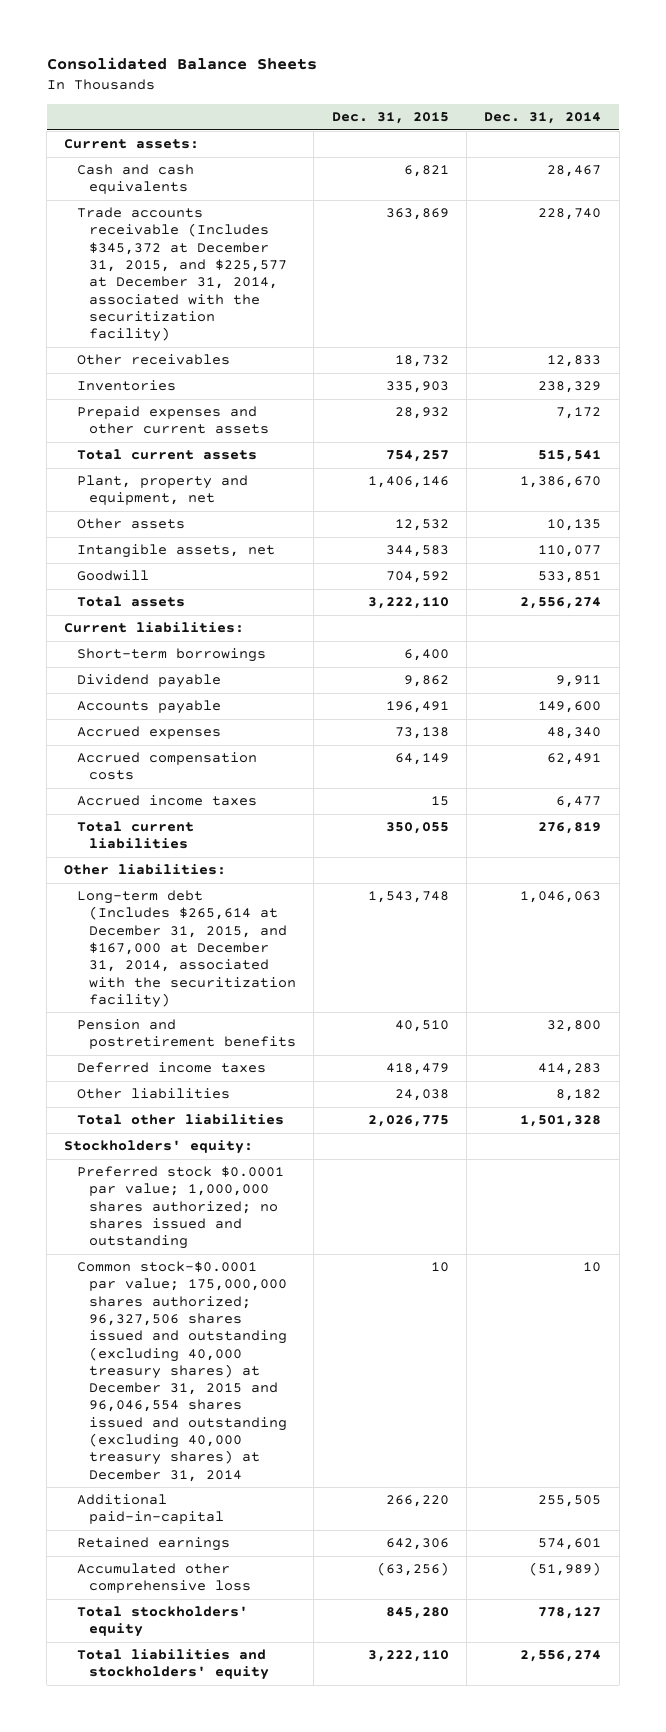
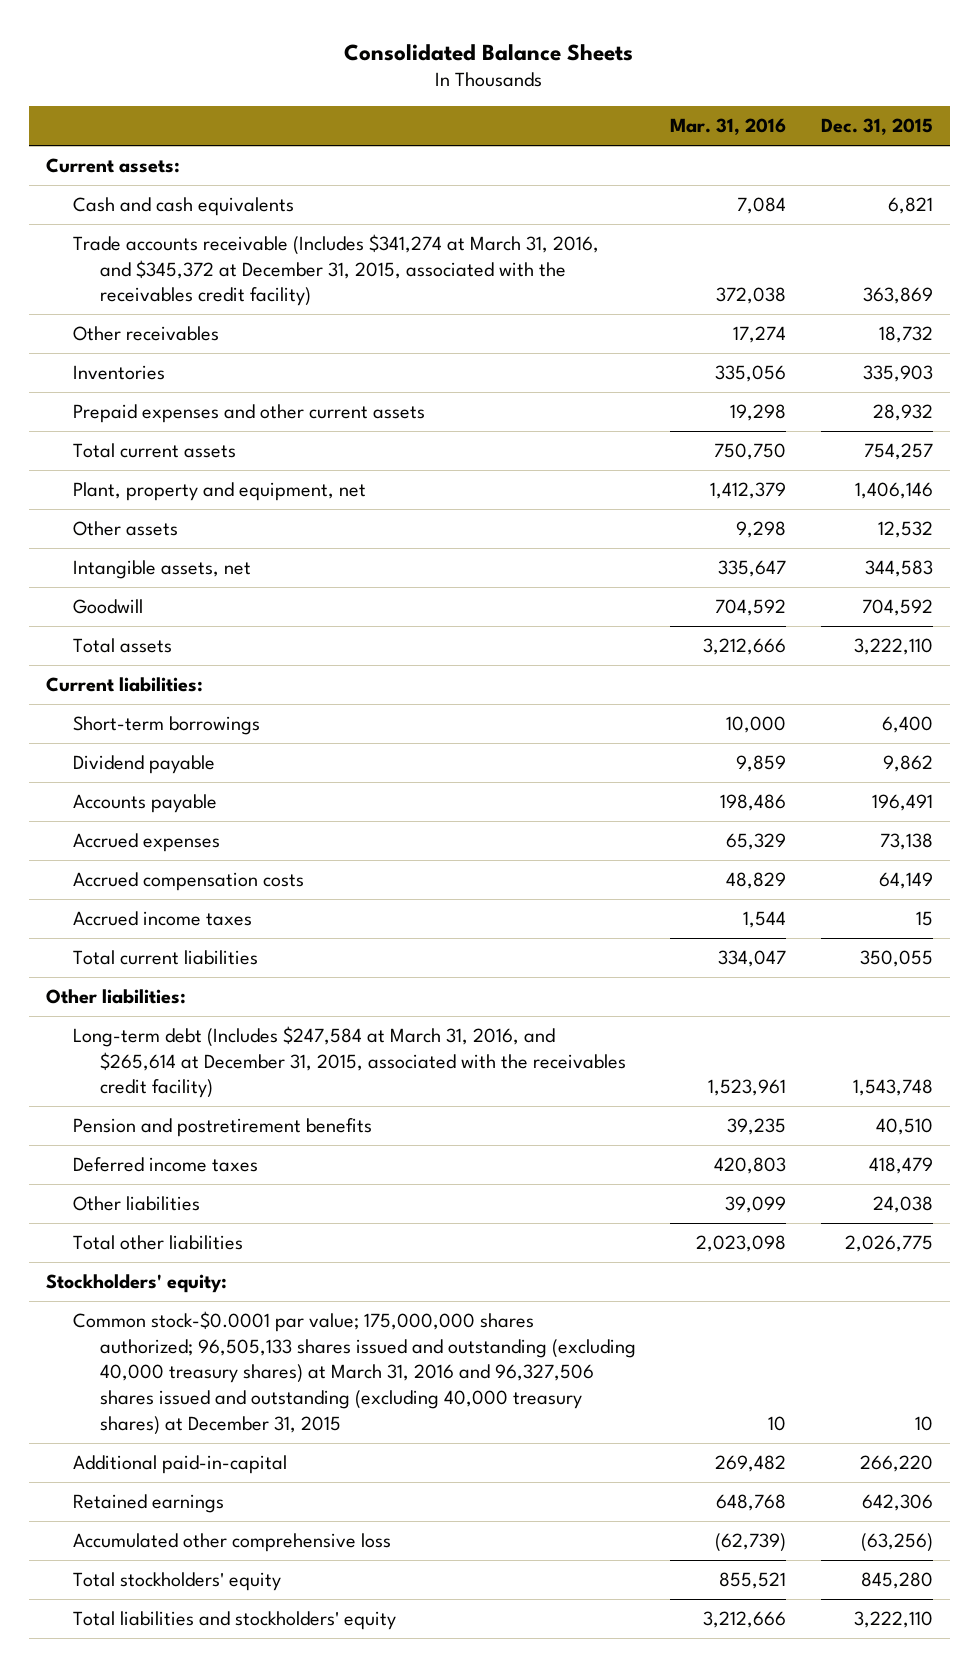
- | Dec. 31, 2015 | Dec. 31, 2014
+ | Mar. 31, 2016 | Dec. 31, 2015
- Trade accounts receivable (Includes $345,372 at December 31, 2015, and $225,577 at December 31, 2014, associated with the securitization facility) | 363,869 | 228,740
+ Trade accounts receivable (Includes $341,274 at March 31, 2016, and $345,372 at December 31, 2015, associated with the receivables credit facility) | 372,038 | 363,869
- Long-term debt (Includes $265,614 at December 31, 2015, and $167,000 at December 31, 2014, associated with the securitization facility) | 1,543,748 | 1,046,063
+ Long-term debt (Includes $247,584 at March 31, 2016, and $265,614 at December 31, 2015, associated with the receivables credit facility) | 1,523,961 | 1,543,748
- Preferred stock $0.0001 par value; 1,000,000 shares authorized; no shares issued and outstanding
- Common stock-$0.0001 par value; 175,000,000 shares authorized; 96,327,506 shares issued and outstanding (excluding 40,000 treasury shares) at December 31, 2015 and 96,046,554 shares issued and outstanding (excluding 40,000 treasury shares) at December 31, 2014 | 10 | 10
+ Common stock-$0.0001 par value; 175,000,000 shares authorized; 96,505,133 shares issued and outstanding (excluding 40,000 treasury shares) at March 31, 2016 and 96,327,506 shares issued and outstanding (excluding 40,000 treasury shares) at December 31, 2015 | 10 | 10

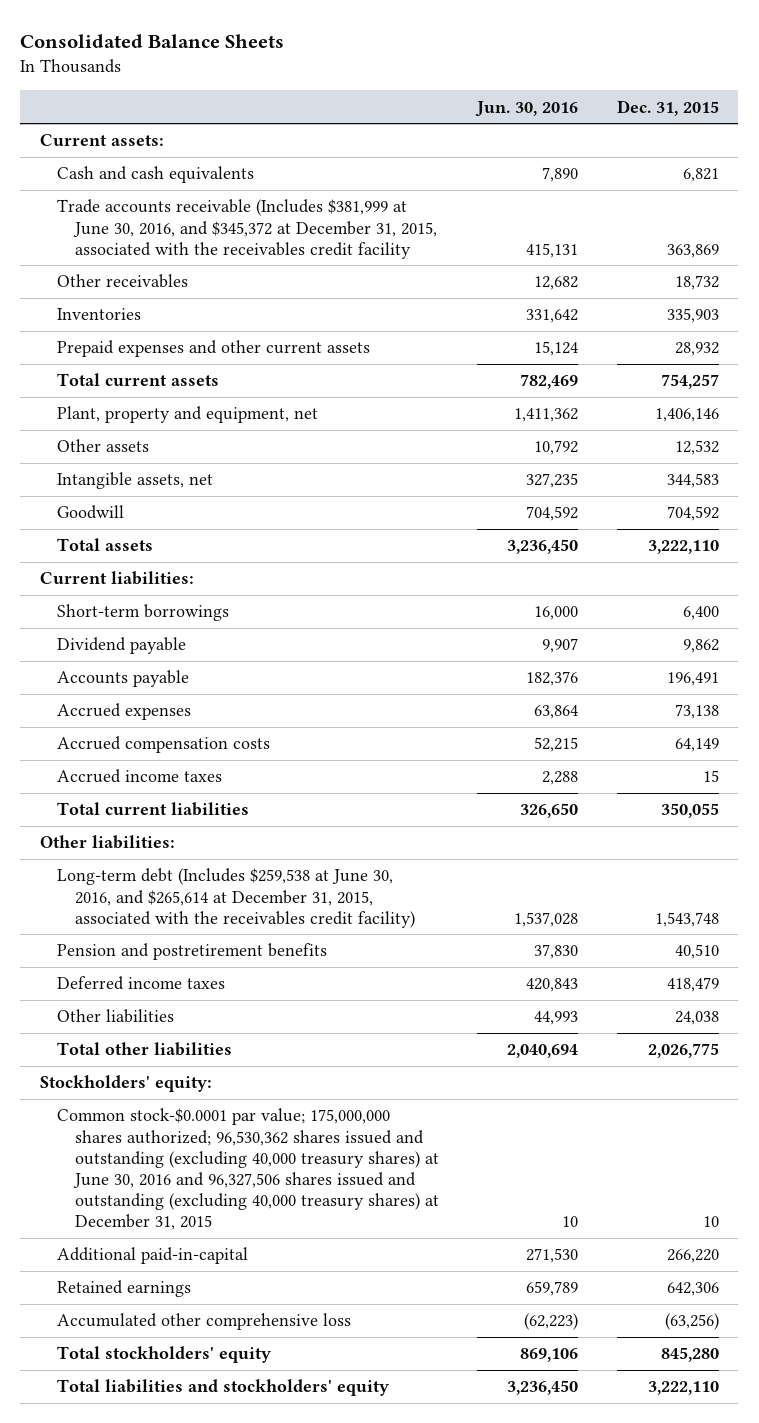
- | Mar. 31, 2016 | Dec. 31, 2015
+ | Jun. 30, 2016 | Dec. 31, 2015
- Trade accounts receivable (Includes $341,274 at March 31, 2016, and $345,372 at December 31, 2015, associated with the receivables credit facility) | 372,038 | 363,869
+ Trade accounts receivable (Includes $381,999 at June 30, 2016, and $345,372 at December 31, 2015, associated with the receivables credit facility | 415,131 | 363,869
- Long-term debt (Includes $247,584 at March 31, 2016, and $265,614 at December 31, 2015, associated with the receivables credit facility) | 1,523,961 | 1,543,748
+ Long-term debt (Includes $259,538 at June 30, 2016, and $265,614 at December 31, 2015, associated with the receivables credit facility) | 1,537,028 | 1,543,748
- Common stock-$0.0001 par value; 175,000,000 shares authorized; 96,505,133 shares issued and outstanding (excluding 40,000 treasury shares) at March 31, 2016 and 96,327,506 shares issued and outstanding (excluding 40,000 treasury shares) at December 31, 2015 | 10 | 10
+ Common stock-$0.0001 par value; 175,000,000 shares authorized; 96,530,362 shares issued and outstanding (excluding 40,000 treasury shares) at June 30, 2016 and 96,327,506 shares issued and outstanding (excluding 40,000 treasury shares) at December 31, 2015 | 10 | 10

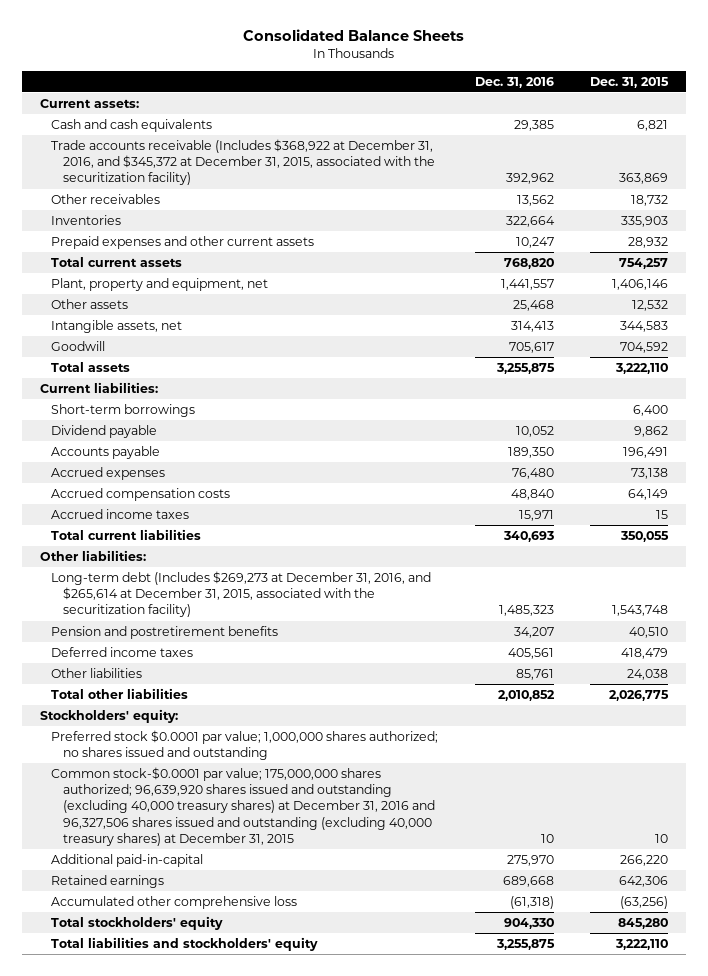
- | Jun. 30, 2016 | Dec. 31, 2015
+ | Dec. 31, 2016 | Dec. 31, 2015
- Trade accounts receivable (Includes $381,999 at June 30, 2016, and $345,372 at December 31, 2015, associated with the receivables credit facility | 415,131 | 363,869
+ Trade accounts receivable (Includes $368,922 at December 31, 2016, and $345,372 at December 31, 2015, associated with the securitization facility) | 392,962 | 363,869
- Long-term debt (Includes $259,538 at June 30, 2016, and $265,614 at December 31, 2015, associated with the receivables credit facility) | 1,537,028 | 1,543,748
+ Long-term debt (Includes $269,273 at December 31, 2016, and $265,614 at December 31, 2015, associated with the securitization facility) | 1,485,323 | 1,543,748
- Common stock-$0.0001 par value; 175,000,000 shares authorized; 96,530,362 shares issued and outstanding (excluding 40,000 treasury shares) at June 30, 2016 and 96,327,506 shares issued and outstanding (excluding 40,000 treasury shares) at December 31, 2015 | 10 | 10
+ Preferred stock $0.0001 par value; 1,000,000 shares authorized; no shares issued and outstanding
+ Common stock-$0.0001 par value; 175,000,000 shares authorized; 96,639,920 shares issued and outstanding (excluding 40,000 treasury shares) at December 31, 2016 and 96,327,506 shares issued and outstanding (excluding 40,000 treasury shares) at December 31, 2015 | 10 | 10

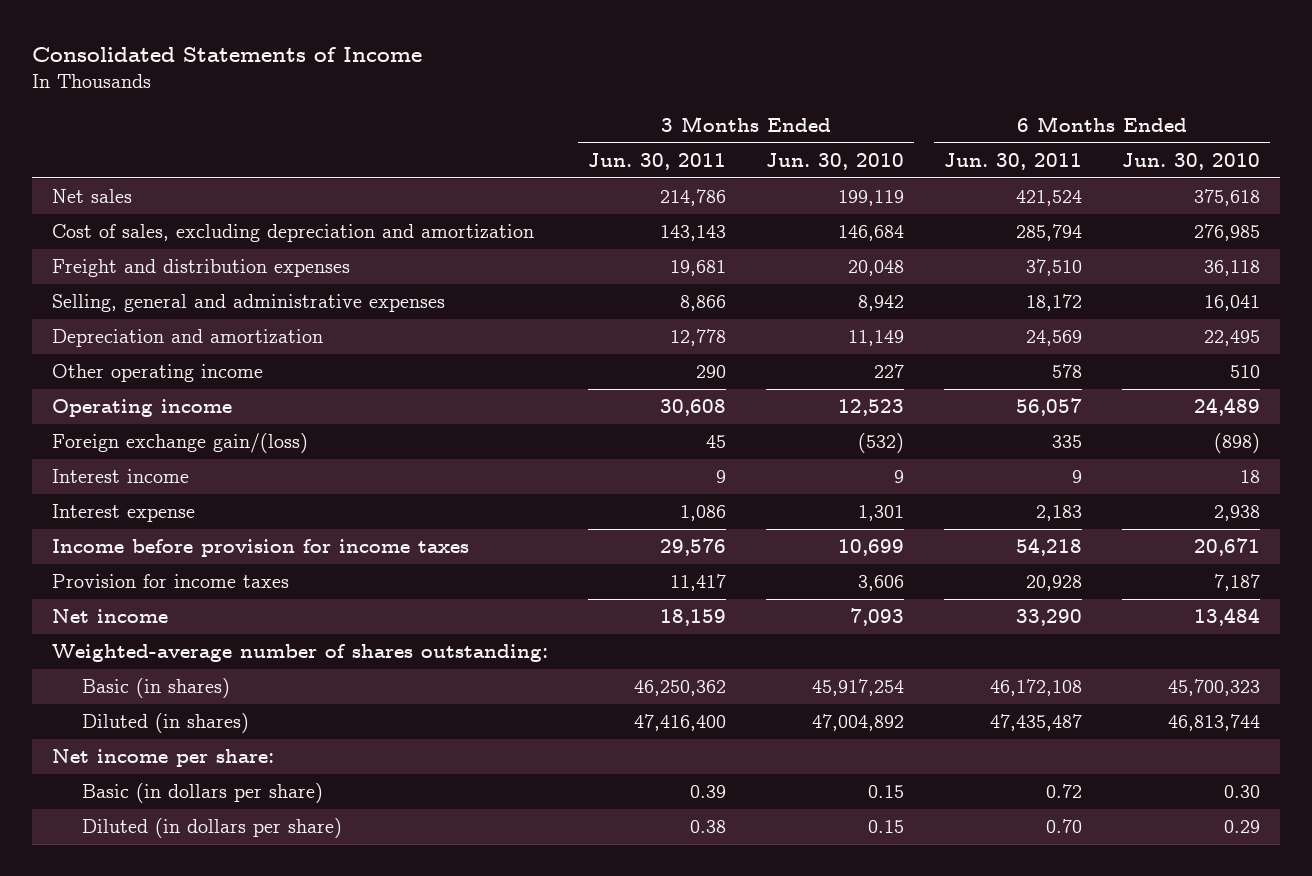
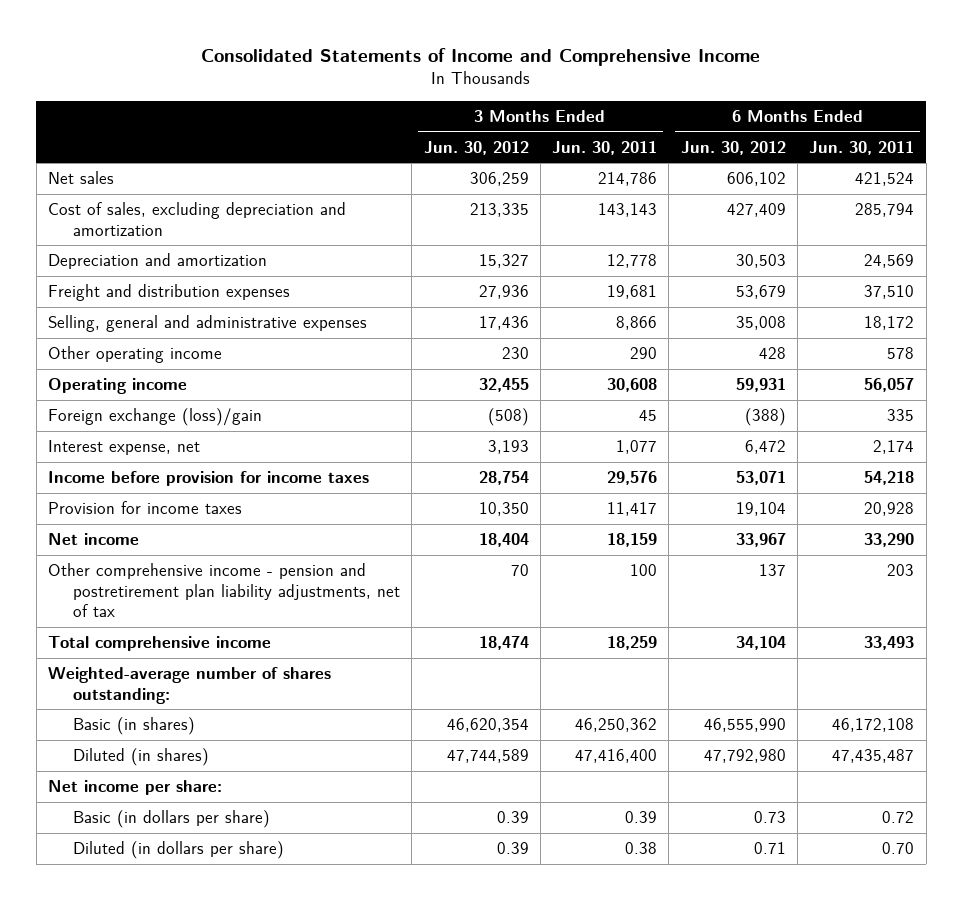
- Consolidated Statements of Income
+ Consolidated Statements of Income and Comprehensive Income
- | 3 Months Ended Jun. 30, 2011 | 3 Months Ended Jun. 30, 2010 | 6 Months Ended Jun. 30, 2011 | 6 Months Ended Jun. 30, 2010
+ | 3 Months Ended Jun. 30, 2012 | 3 Months Ended Jun. 30, 2011 | 6 Months Ended Jun. 30, 2012 | 6 Months Ended Jun. 30, 2011
moved up: Depreciation and amortization | 15,327 | 12,778 | 30,503 | 24,569
- Foreign exchange gain/(loss) | 45 | (532) | 335 | (898)
- Interest income | 9 | 9 | 9 | 18
- Interest expense | 1,086 | 1,301 | 2,183 | 2,938
+ Foreign exchange (loss)/gain | (508) | 45 | (388) | 335
+ Interest expense, net | 3,193 | 1,077 | 6,472 | 2,174
+ Other comprehensive income - pension and postretirement plan liability adjustments, net of tax | 70 | 100 | 137 | 203
+ Total comprehensive income | 18,474 | 18,259 | 34,104 | 33,493

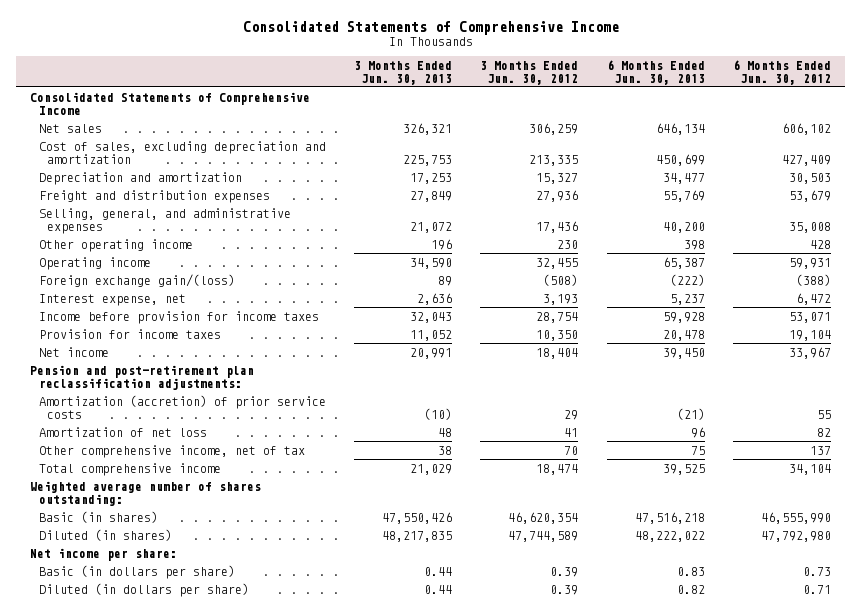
- Consolidated Statements of Income and Comprehensive Income
+ Consolidated Statements of Comprehensive Income
- | 3 Months Ended Jun. 30, 2012 | 3 Months Ended Jun. 30, 2011 | 6 Months Ended Jun. 30, 2012 | 6 Months Ended Jun. 30, 2011
+ | 3 Months Ended Jun. 30, 2013 | 3 Months Ended Jun. 30, 2012 | 6 Months Ended Jun. 30, 2013 | 6 Months Ended Jun. 30, 2012
+ Consolidated Statements of Comprehensive Income
- Selling, general and administrative expenses | 17,436 | 8,866 | 35,008 | 18,172
+ Selling, general, and administrative expenses | 21,072 | 17,436 | 40,200 | 35,008
- Foreign exchange (loss)/gain | (508) | 45 | (388) | 335
+ Foreign exchange gain/(loss) | 89 | (508) | (222) | (388)
- Other comprehensive income - pension and postretirement plan liability adjustments, net of tax | 70 | 100 | 137 | 203
+ Pension and post-retirement plan reclassification adjustments:
+ Amortization (accretion) of prior service costs | (10) | 29 | (21) | 55
+ Amortization of net loss | 48 | 41 | 96 | 82
+ Other comprehensive income, net of tax | 38 | 70 | 75 | 137
- Weighted-average number of shares outstanding:
+ Weighted average number of shares outstanding:

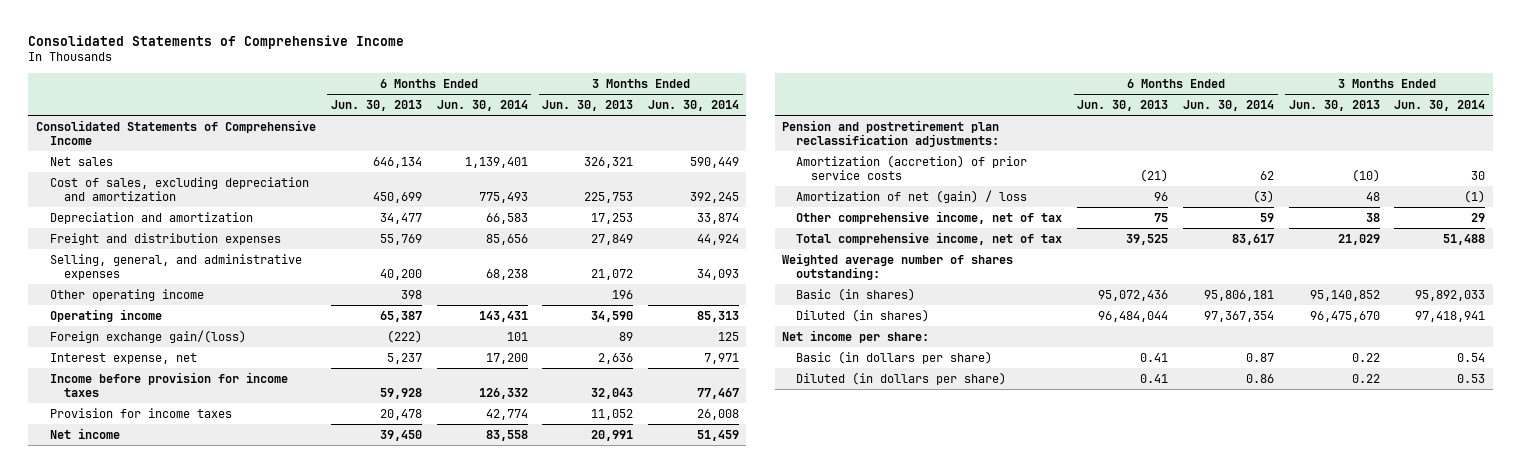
- | 3 Months Ended Jun. 30, 2013 | 3 Months Ended Jun. 30, 2012 | 6 Months Ended Jun. 30, 2013 | 6 Months Ended Jun. 30, 2012
+ | 6 Months Ended Jun. 30, 2013 | 6 Months Ended Jun. 30, 2014 | 3 Months Ended Jun. 30, 2013 | 3 Months Ended Jun. 30, 2014
- Pension and post-retirement plan reclassification adjustments:
+ Pension and postretirement plan reclassification adjustments:
- Amortization of net loss | 48 | 41 | 96 | 82
+ Amortization of net (gain) / loss | 96 | (3) | 48 | (1)
- Total comprehensive income | 21,029 | 18,474 | 39,525 | 34,104
+ Total comprehensive income, net of tax | 39,525 | 83,617 | 21,029 | 51,488
- Basic (in shares) | 47,550,426 | 46,620,354 | 47,516,218 | 46,555,990
- Diluted (in shares) | 48,217,835 | 47,744,589 | 48,222,022 | 47,792,980
+ Basic (in shares) | 95,072,436 | 95,806,181 | 95,140,852 | 95,892,033
+ Diluted (in shares) | 96,484,044 | 97,367,354 | 96,475,670 | 97,418,941
- Basic (in dollars per share) | 0.44 | 0.39 | 0.83 | 0.73
- Diluted (in dollars per share) | 0.44 | 0.39 | 0.82 | 0.71
+ Basic (in dollars per share) | 0.41 | 0.87 | 0.22 | 0.54
+ Diluted (in dollars per share) | 0.41 | 0.86 | 0.22 | 0.53

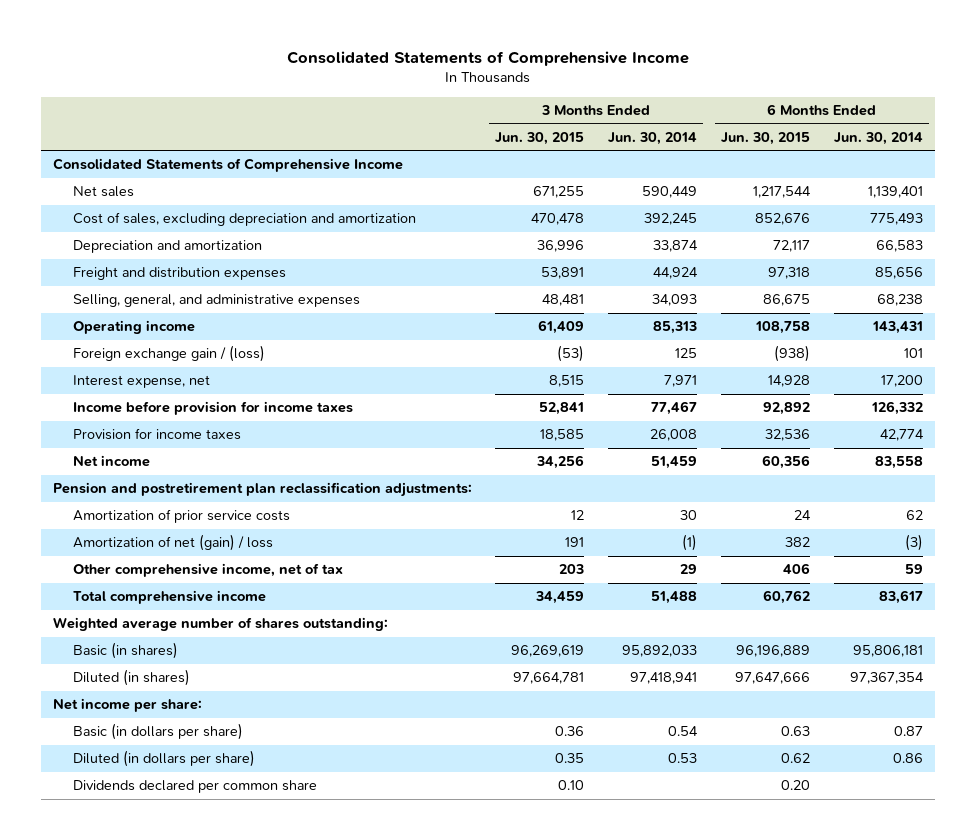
- | 6 Months Ended Jun. 30, 2013 | 6 Months Ended Jun. 30, 2014 | 3 Months Ended Jun. 30, 2013 | 3 Months Ended Jun. 30, 2014
+ | 3 Months Ended Jun. 30, 2015 | 3 Months Ended Jun. 30, 2014 | 6 Months Ended Jun. 30, 2015 | 6 Months Ended Jun. 30, 2014
- Other operating income | 398 | | 196 |
- Foreign exchange gain/(loss) | (222) | 101 | 89 | 125
+ Foreign exchange gain / (loss) | (53) | 125 | (938) | 101
- Amortization (accretion) of prior service costs | (21) | 62 | (10) | 30
+ Amortization of prior service costs | 12 | 30 | 24 | 62
- Total comprehensive income, net of tax | 39,525 | 83,617 | 21,029 | 51,488
+ Total comprehensive income | 34,459 | 51,488 | 60,762 | 83,617
+ Dividends declared per common share | 0.10 | | 0.20 |

